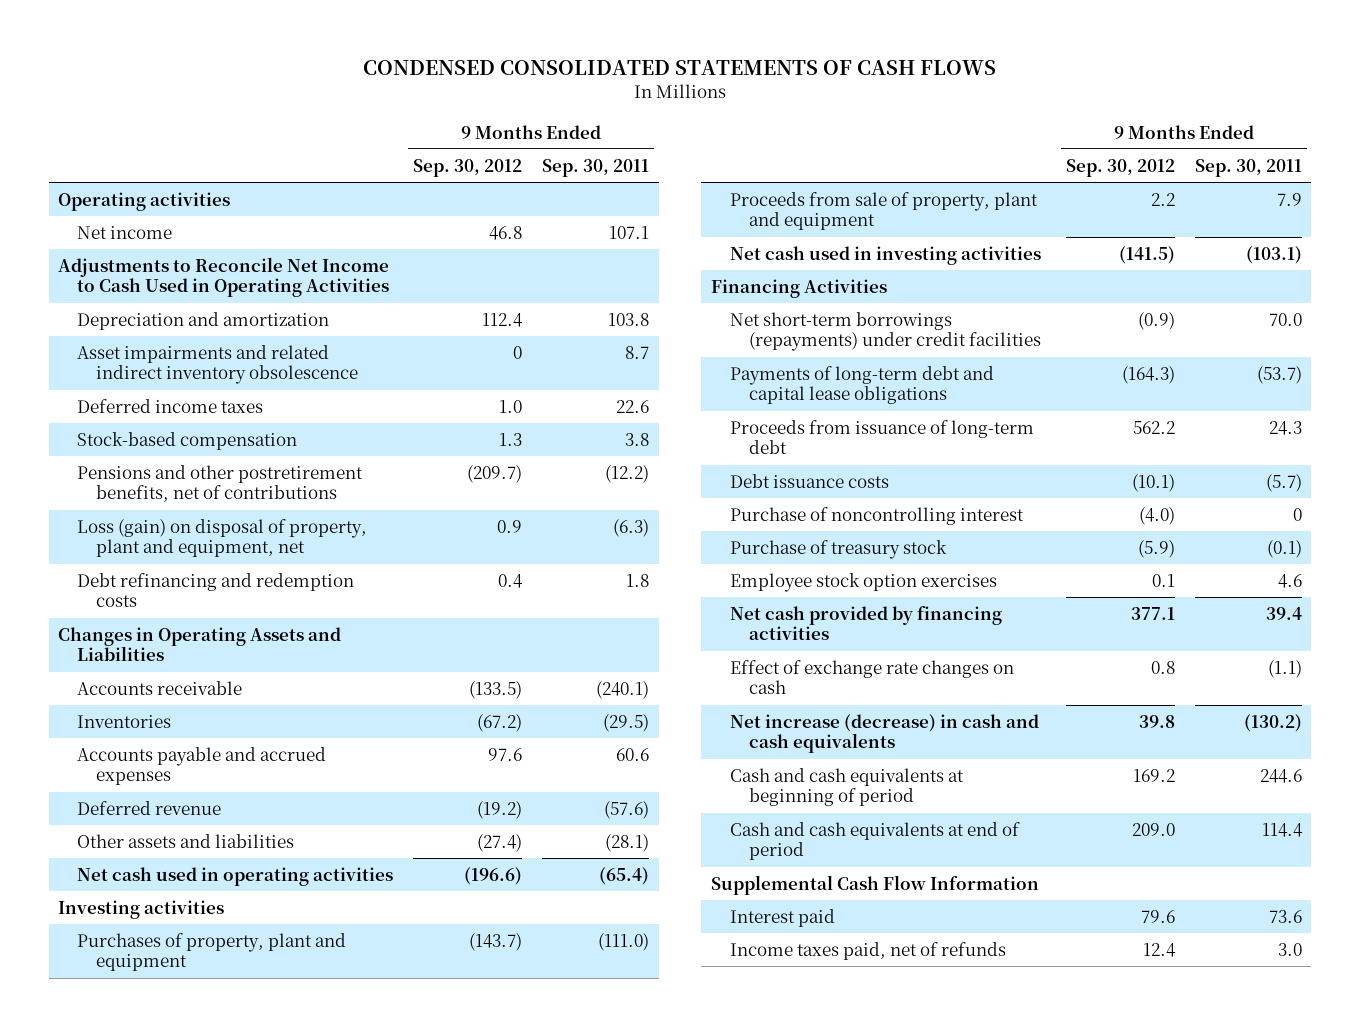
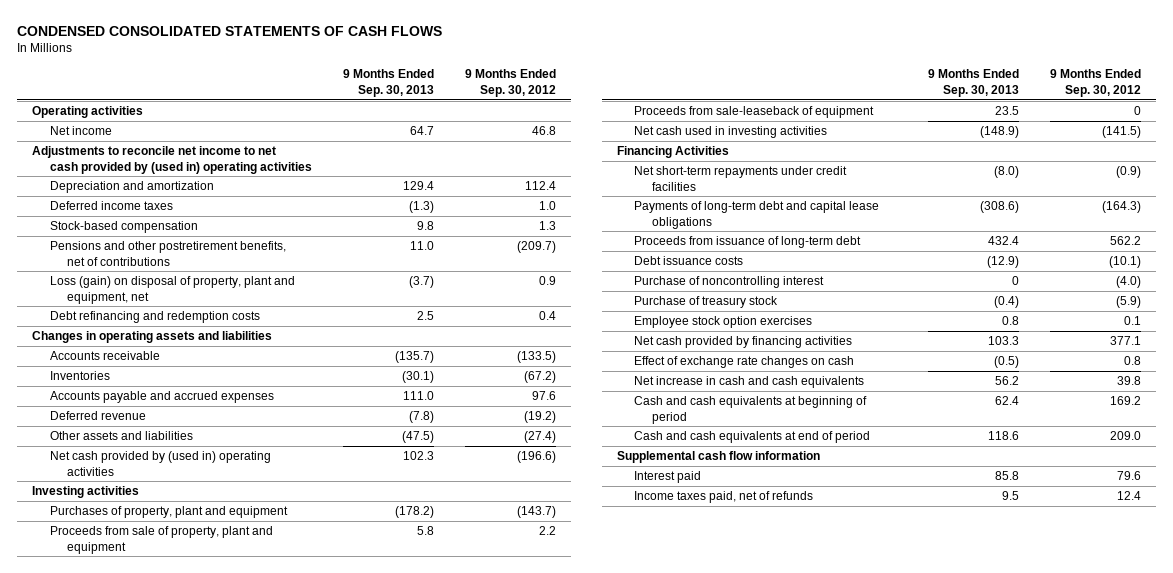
- | 9 Months Ended Sep. 30, 2012 | 9 Months Ended Sep. 30, 2011
+ | 9 Months Ended Sep. 30, 2013 | 9 Months Ended Sep. 30, 2012
- Adjustments to Reconcile Net Income to Cash Used in Operating Activities
+ Adjustments to reconcile net income to net cash provided by (used in) operating activities
- Asset impairments and related indirect inventory obsolescence | 0 | 8.7
- Changes in Operating Assets and Liabilities
+ Changes in operating assets and liabilities
- Net cash used in operating activities | (196.6) | (65.4)
+ Net cash provided by (used in) operating activities | 102.3 | (196.6)
+ Proceeds from sale-leaseback of equipment | 23.5 | 0
- Net short-term borrowings (repayments) under credit facilities | (0.9) | 70.0
+ Net short-term repayments under credit facilities | (8.0) | (0.9)
- Net increase (decrease) in cash and cash equivalents | 39.8 | (130.2)
+ Net increase in cash and cash equivalents | 56.2 | 39.8
- Supplemental Cash Flow Information
+ Supplemental cash flow information

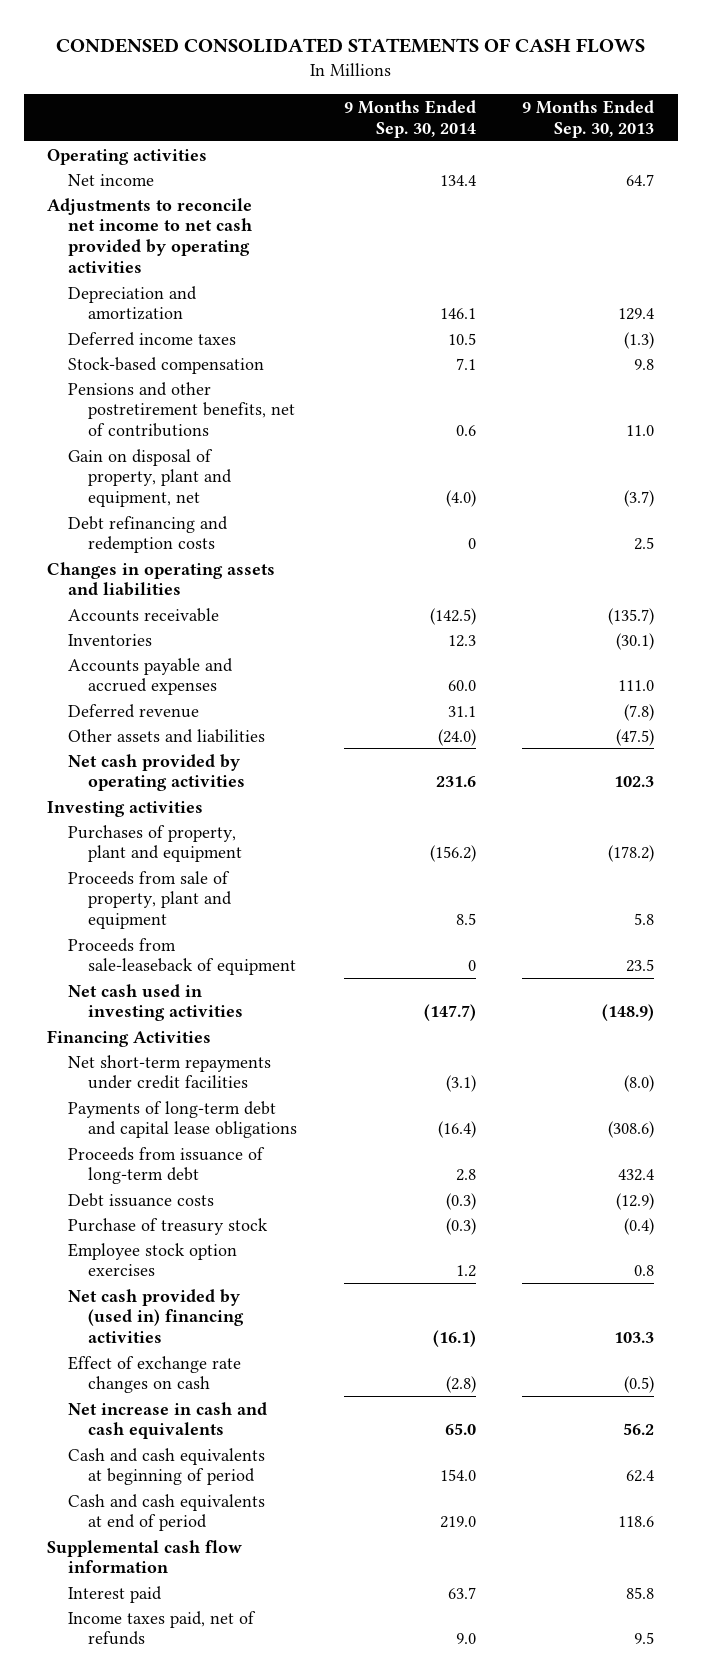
- | 9 Months Ended Sep. 30, 2013 | 9 Months Ended Sep. 30, 2012
+ | 9 Months Ended Sep. 30, 2014 | 9 Months Ended Sep. 30, 2013
- Adjustments to reconcile net income to net cash provided by (used in) operating activities
+ Adjustments to reconcile net income to net cash provided by operating activities
- Loss (gain) on disposal of property, plant and equipment, net | (3.7) | 0.9
+ Gain on disposal of property, plant and equipment, net | (4.0) | (3.7)
- Net cash provided by (used in) operating activities | 102.3 | (196.6)
+ Net cash provided by operating activities | 231.6 | 102.3
- Purchase of noncontrolling interest | 0 | (4.0)
- Net cash provided by financing activities | 103.3 | 377.1
+ Net cash provided by (used in) financing activities | (16.1) | 103.3

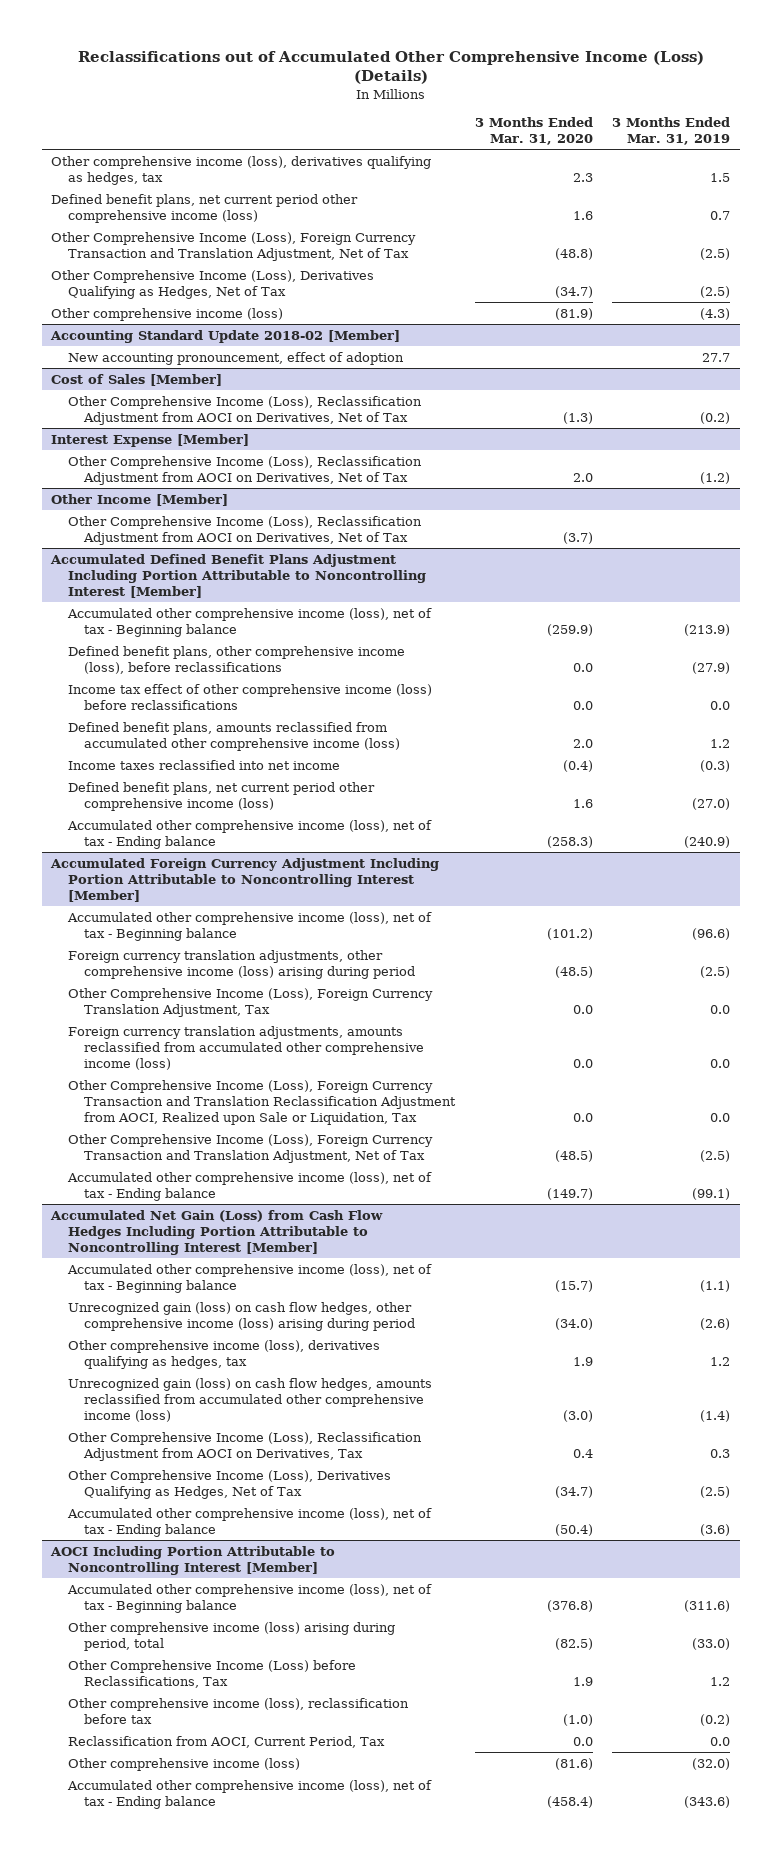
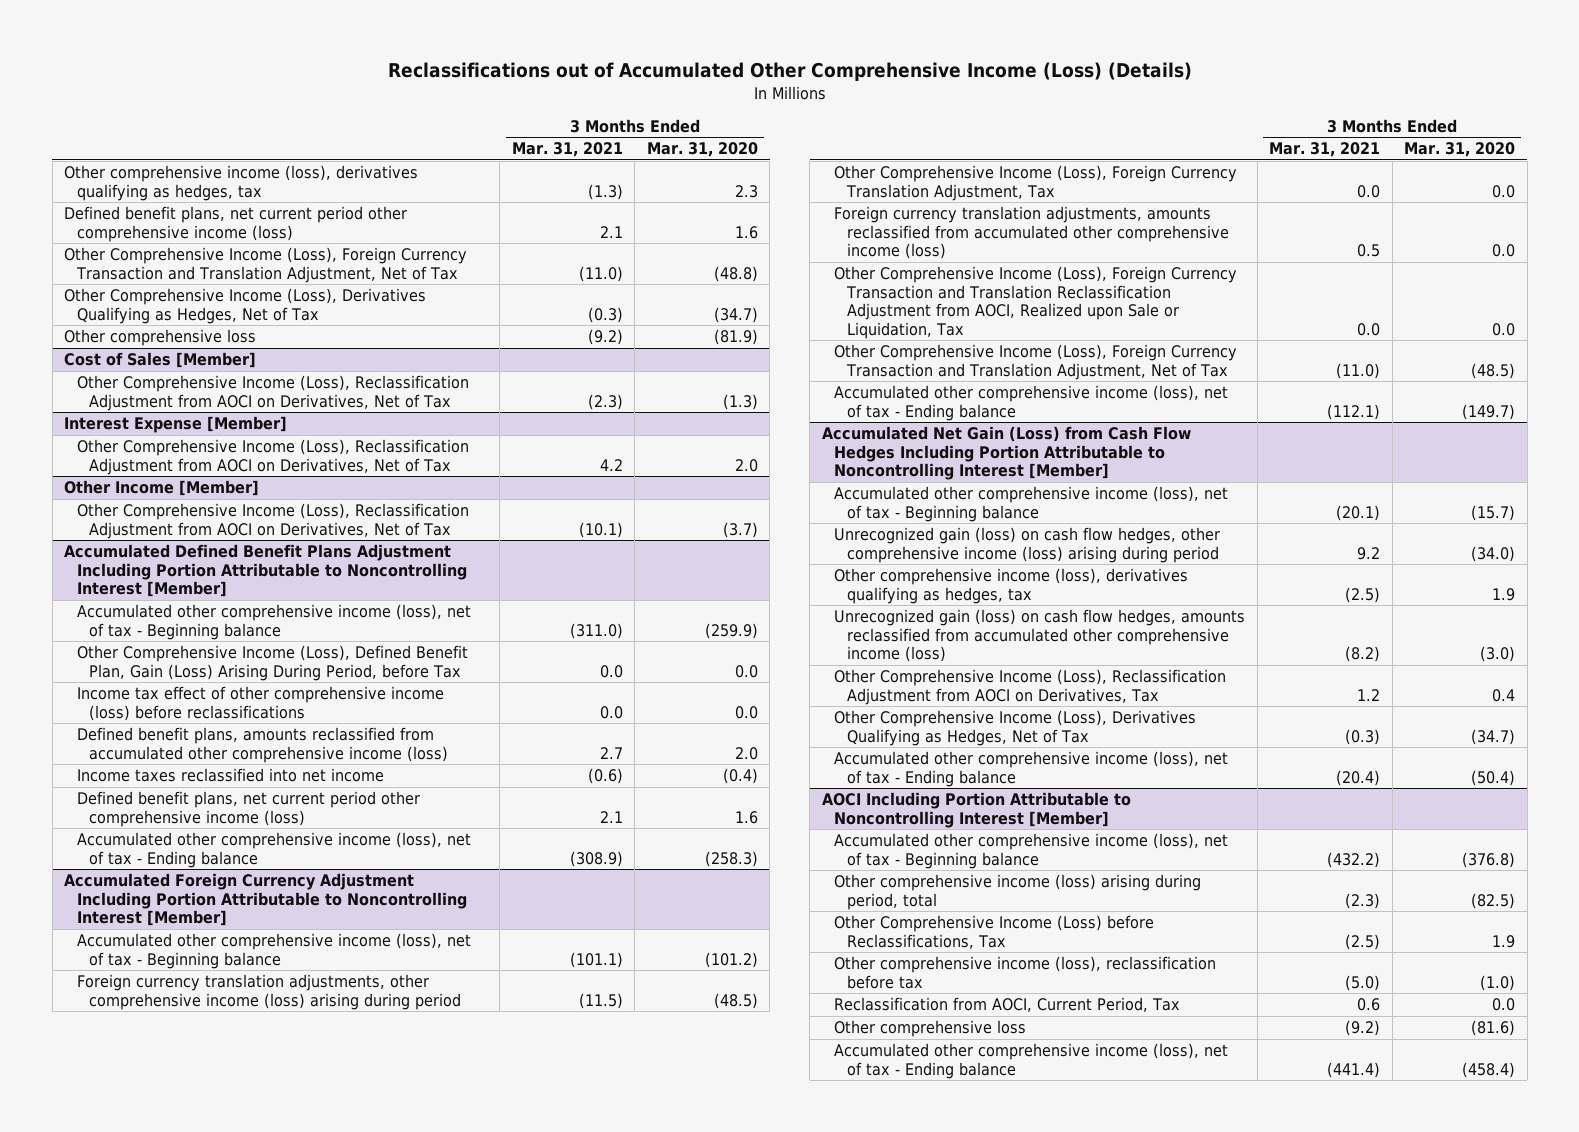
- | 3 Months Ended Mar. 31, 2020 | 3 Months Ended Mar. 31, 2019
+ | 3 Months Ended Mar. 31, 2021 | 3 Months Ended Mar. 31, 2020
- Other comprehensive income (loss) | (81.9) | (4.3)
- Accounting Standard Update 2018-02 [Member]
- New accounting pronouncement, effect of adoption | | 27.7
+ Other comprehensive loss | (9.2) | (81.9)
@ Accumulated Defined Benefit Plans Adjustment Including Portion Attributable to Noncontrolling Interest [Member]
- Defined benefit plans, other comprehensive income (loss), before reclassifications | 0.0 | (27.9)
+ Other Comprehensive Income (Loss), Defined Benefit Plan, Gain (Loss) Arising During Period, before Tax | 0.0 | 0.0
@ AOCI Including Portion Attributable to Noncontrolling Interest [Member]
- Other comprehensive income (loss) | (81.6) | (32.0)
+ Other comprehensive loss | (9.2) | (81.6)

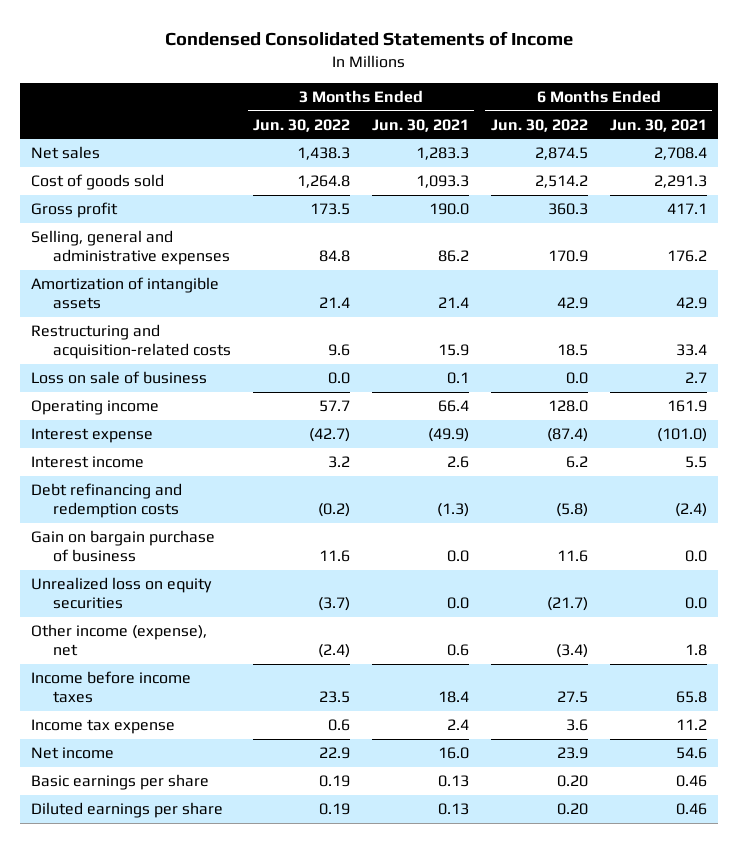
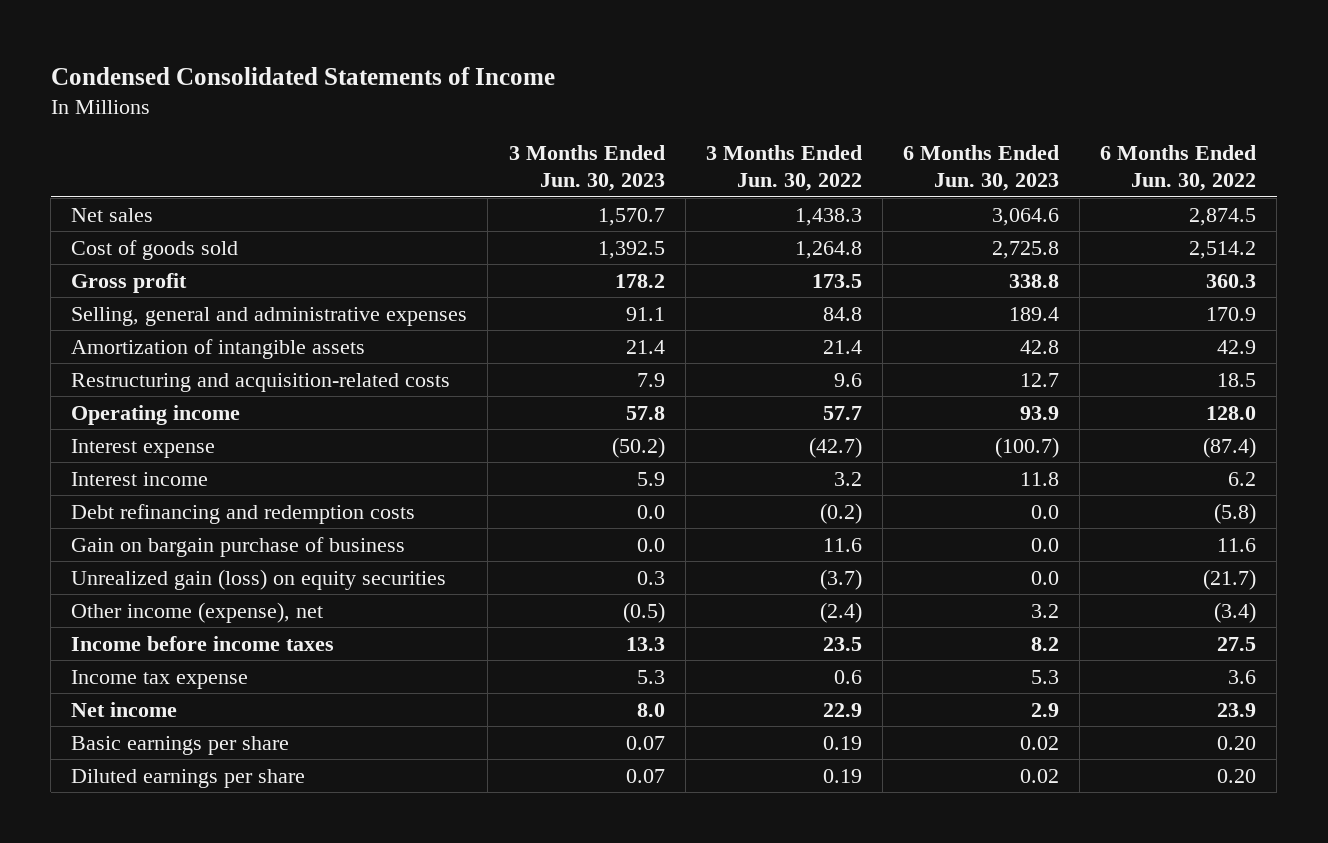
- | 3 Months Ended Jun. 30, 2022 | 3 Months Ended Jun. 30, 2021 | 6 Months Ended Jun. 30, 2022 | 6 Months Ended Jun. 30, 2021
+ | 3 Months Ended Jun. 30, 2023 | 3 Months Ended Jun. 30, 2022 | 6 Months Ended Jun. 30, 2023 | 6 Months Ended Jun. 30, 2022
- Loss on sale of business | 0.0 | 0.1 | 0.0 | 2.7
- Unrealized loss on equity securities | (3.7) | 0.0 | (21.7) | 0.0
+ Unrealized gain (loss) on equity securities | 0.3 | (3.7) | 0.0 | (21.7)

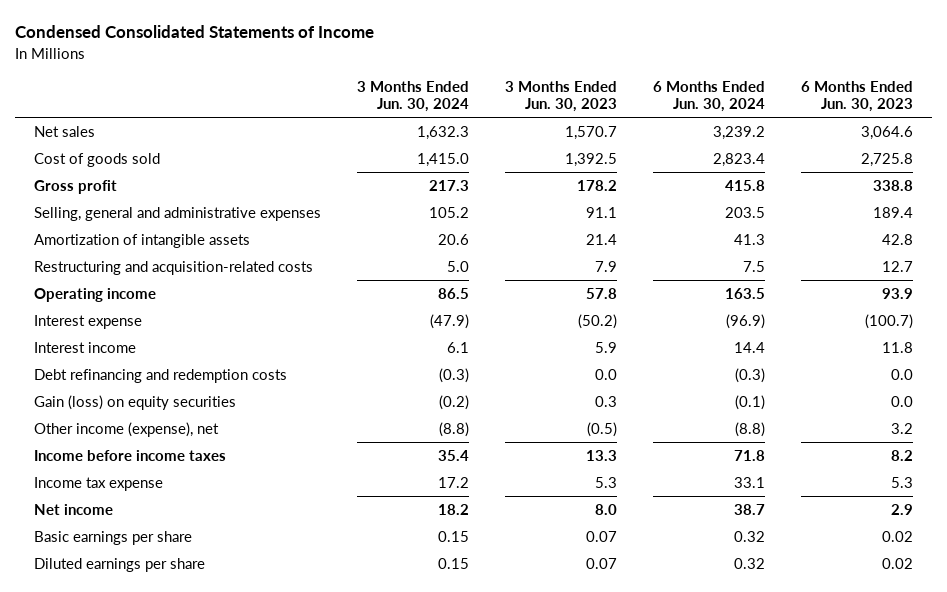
- | 3 Months Ended Jun. 30, 2023 | 3 Months Ended Jun. 30, 2022 | 6 Months Ended Jun. 30, 2023 | 6 Months Ended Jun. 30, 2022
+ | 3 Months Ended Jun. 30, 2024 | 3 Months Ended Jun. 30, 2023 | 6 Months Ended Jun. 30, 2024 | 6 Months Ended Jun. 30, 2023
- Gain on bargain purchase of business | 0.0 | 11.6 | 0.0 | 11.6
- Unrealized gain (loss) on equity securities | 0.3 | (3.7) | 0.0 | (21.7)
+ Gain (loss) on equity securities | (0.2) | 0.3 | (0.1) | 0.0

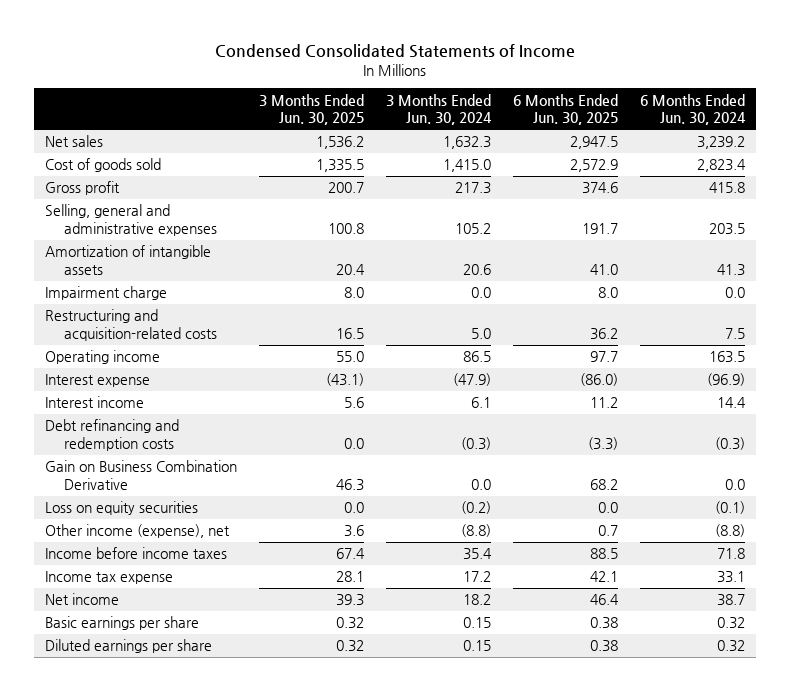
- | 3 Months Ended Jun. 30, 2024 | 3 Months Ended Jun. 30, 2023 | 6 Months Ended Jun. 30, 2024 | 6 Months Ended Jun. 30, 2023
+ | 3 Months Ended Jun. 30, 2025 | 3 Months Ended Jun. 30, 2024 | 6 Months Ended Jun. 30, 2025 | 6 Months Ended Jun. 30, 2024
+ Impairment charge | 8.0 | 0.0 | 8.0 | 0.0
- Gain (loss) on equity securities | (0.2) | 0.3 | (0.1) | 0.0
+ Gain on Business Combination Derivative | 46.3 | 0.0 | 68.2 | 0.0
+ Loss on equity securities | 0.0 | (0.2) | 0.0 | (0.1)

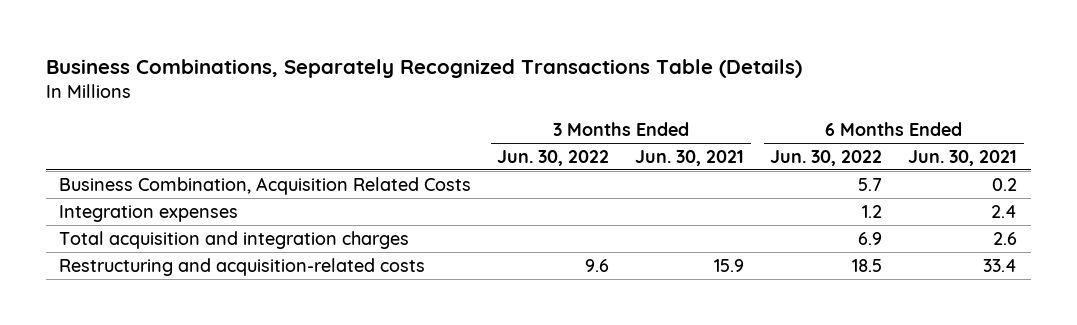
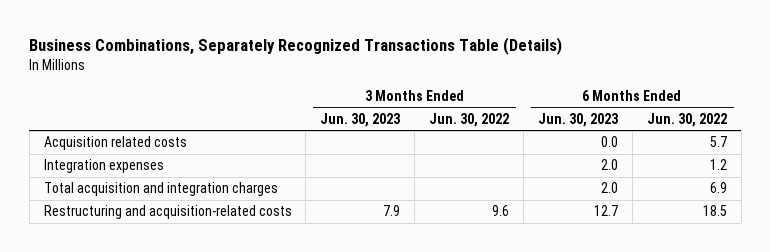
- | 3 Months Ended Jun. 30, 2022 | 3 Months Ended Jun. 30, 2021 | 6 Months Ended Jun. 30, 2022 | 6 Months Ended Jun. 30, 2021
+ | 3 Months Ended Jun. 30, 2023 | 3 Months Ended Jun. 30, 2022 | 6 Months Ended Jun. 30, 2023 | 6 Months Ended Jun. 30, 2022
- Business Combination, Acquisition Related Costs | | | 5.7 | 0.2
+ Acquisition related costs | | | 0.0 | 5.7

